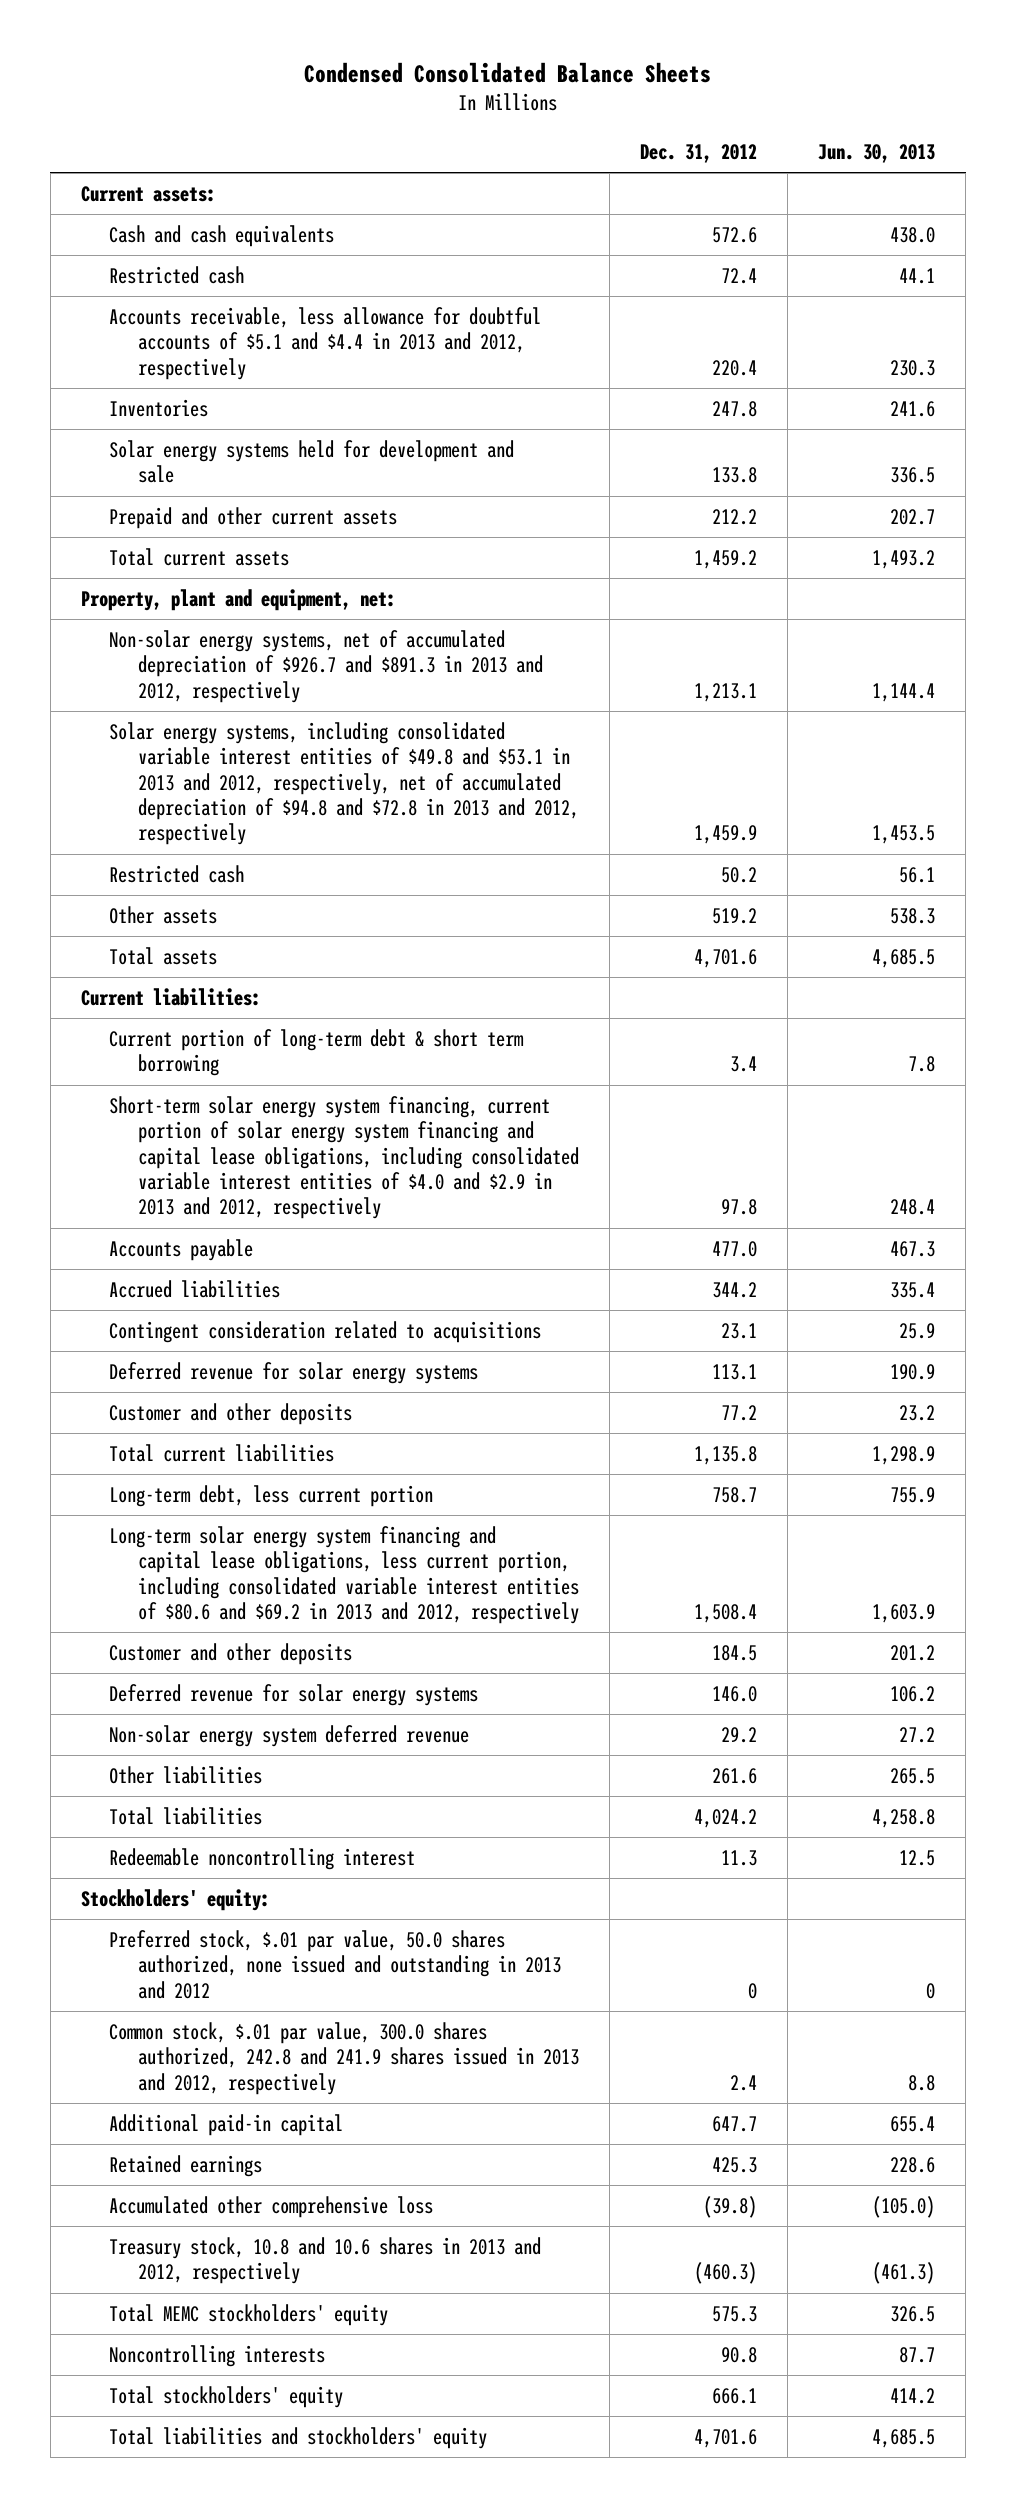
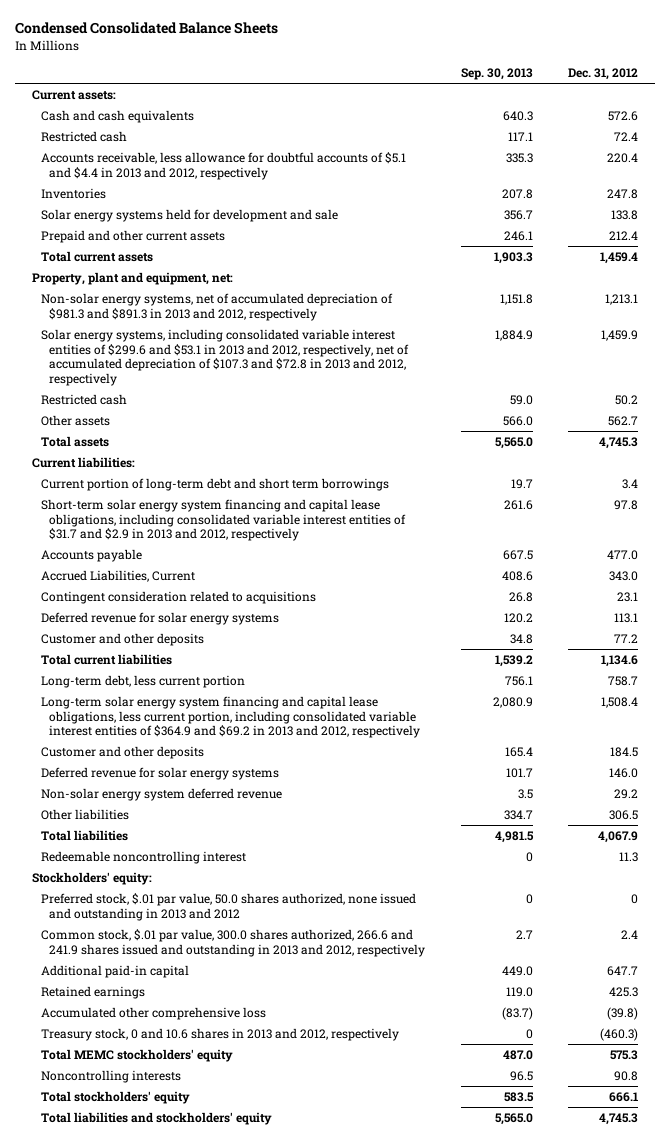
- | Dec. 31, 2012 | Jun. 30, 2013
+ | Sep. 30, 2013 | Dec. 31, 2012
- Prepaid and other current assets | 212.2 | 202.7
- Total current assets | 1,459.2 | 1,493.2
+ Prepaid and other current assets | 246.1 | 212.4
+ Total current assets | 1,903.3 | 1,459.4
- Non-solar energy systems, net of accumulated depreciation of $926.7 and $891.3 in 2013 and 2012, respectively | 1,213.1 | 1,144.4
- Solar energy systems, including consolidated variable interest entities of $49.8 and $53.1 in 2013 and 2012, respectively, net of accumulated depreciation of $94.8 and $72.8 in 2013 and 2012, respectively | 1,459.9 | 1,453.5
+ Non-solar energy systems, net of accumulated depreciation of $981.3 and $891.3 in 2013 and 2012, respectively | 1,151.8 | 1,213.1
+ Solar energy systems, including consolidated variable interest entities of $299.6 and $53.1 in 2013 and 2012, respectively, net of accumulated depreciation of $107.3 and $72.8 in 2013 and 2012, respectively | 1,884.9 | 1,459.9
- Other assets | 519.2 | 538.3
- Total assets | 4,701.6 | 4,685.5
+ Other assets | 566.0 | 562.7
+ Total assets | 5,565.0 | 4,745.3
- Current portion of long-term debt & short term borrowing | 3.4 | 7.8
- Short-term solar energy system financing, current portion of solar energy system financing and capital lease obligations, including consolidated variable interest entities of $4.0 and $2.9 in 2013 and 2012, respectively | 97.8 | 248.4
+ Current portion of long-term debt and short term borrowings | 19.7 | 3.4
+ Short-term solar energy system financing and capital lease obligations, including consolidated variable interest entities of $31.7 and $2.9 in 2013 and 2012, respectively | 261.6 | 97.8
- Accrued liabilities | 344.2 | 335.4
+ Accrued Liabilities, Current | 408.6 | 343.0
- Total current liabilities | 1,135.8 | 1,298.9
+ Total current liabilities | 1,539.2 | 1,134.6
- Long-term solar energy system financing and capital lease obligations, less current portion, including consolidated variable interest entities of $80.6 and $69.2 in 2013 and 2012, respectively | 1,508.4 | 1,603.9
+ Long-term solar energy system financing and capital lease obligations, less current portion, including consolidated variable interest entities of $364.9 and $69.2 in 2013 and 2012, respectively | 2,080.9 | 1,508.4
- Other liabilities | 261.6 | 265.5
- Total liabilities | 4,024.2 | 4,258.8
+ Other liabilities | 334.7 | 306.5
+ Total liabilities | 4,981.5 | 4,067.9
- Common stock, $.01 par value, 300.0 shares authorized, 242.8 and 241.9 shares issued in 2013 and 2012, respectively | 2.4 | 8.8
+ Common stock, $.01 par value, 300.0 shares authorized, 266.6 and 241.9 shares issued and outstanding in 2013 and 2012, respectively | 2.7 | 2.4
- Treasury stock, 10.8 and 10.6 shares in 2013 and 2012, respectively | (460.3) | (461.3)
+ Treasury stock, 0 and 10.6 shares in 2013 and 2012, respectively | 0 | (460.3)
- Total liabilities and stockholders' equity | 4,701.6 | 4,685.5
+ Total liabilities and stockholders' equity | 5,565.0 | 4,745.3

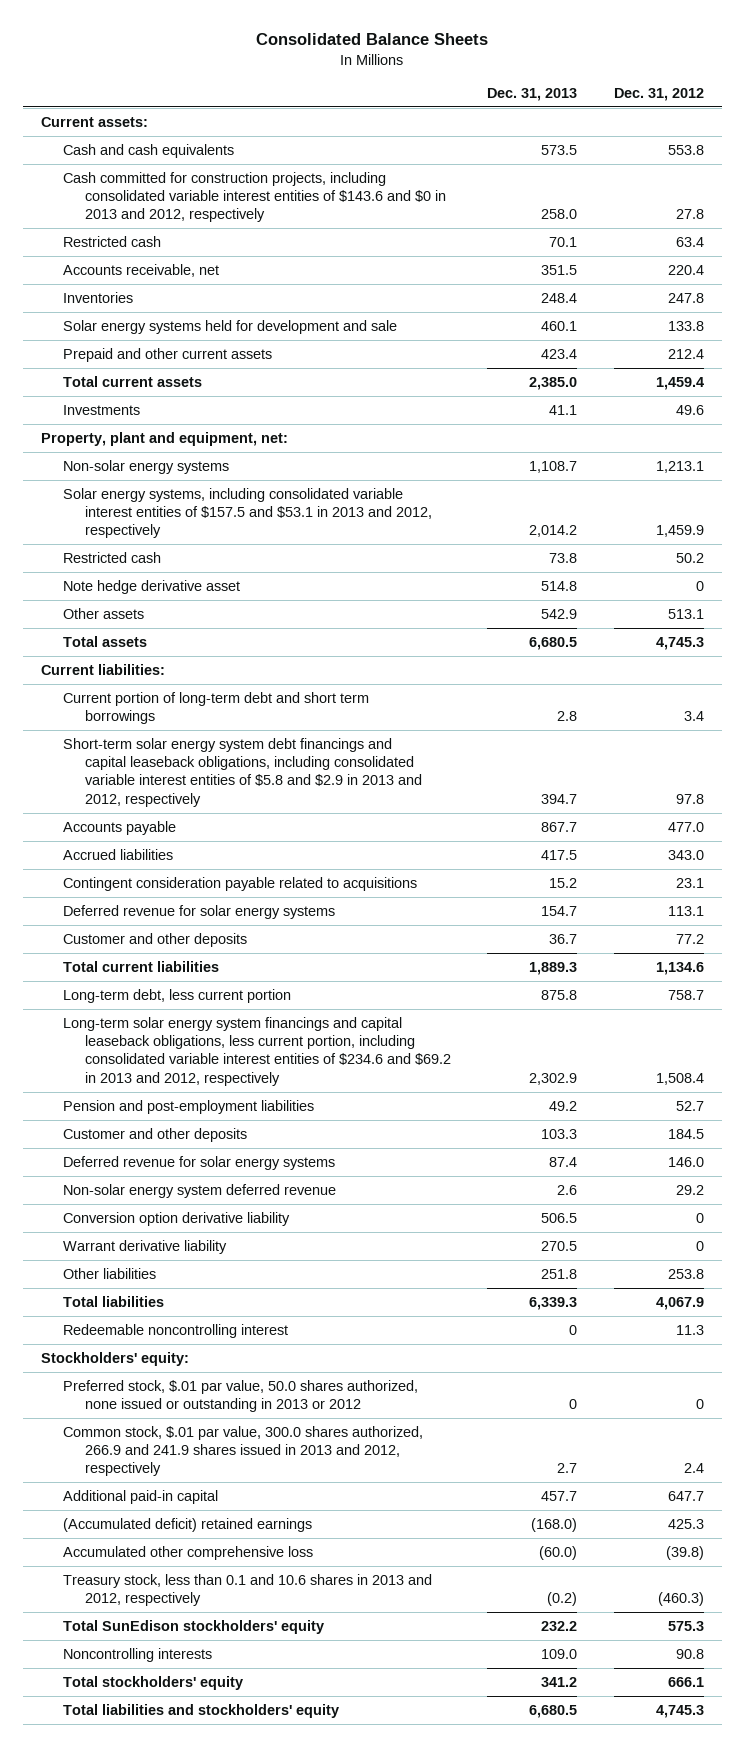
- Condensed Consolidated Balance Sheets
+ Consolidated Balance Sheets
- | Sep. 30, 2013 | Dec. 31, 2012
+ | Dec. 31, 2013 | Dec. 31, 2012
- Cash and cash equivalents | 640.3 | 572.6
- Restricted cash | 117.1 | 72.4
- Accounts receivable, less allowance for doubtful accounts of $5.1 and $4.4 in 2013 and 2012, respectively | 335.3 | 220.4
+ Cash and cash equivalents | 573.5 | 553.8
+ Cash committed for construction projects, including consolidated variable interest entities of $143.6 and $0 in 2013 and 2012, respectively | 258.0 | 27.8
+ Restricted cash | 70.1 | 63.4
+ Accounts receivable, net | 351.5 | 220.4
+ Investments | 41.1 | 49.6
- Non-solar energy systems, net of accumulated depreciation of $981.3 and $891.3 in 2013 and 2012, respectively | 1,151.8 | 1,213.1
- Solar energy systems, including consolidated variable interest entities of $299.6 and $53.1 in 2013 and 2012, respectively, net of accumulated depreciation of $107.3 and $72.8 in 2013 and 2012, respectively | 1,884.9 | 1,459.9
+ Non-solar energy systems | 1,108.7 | 1,213.1
+ Solar energy systems, including consolidated variable interest entities of $157.5 and $53.1 in 2013 and 2012, respectively | 2,014.2 | 1,459.9
- Other assets | 566.0 | 562.7
+ Note hedge derivative asset | 514.8 | 0
+ Other assets | 542.9 | 513.1
- Short-term solar energy system financing and capital lease obligations, including consolidated variable interest entities of $31.7 and $2.9 in 2013 and 2012, respectively | 261.6 | 97.8
+ Short-term solar energy system debt financings and capital leaseback obligations, including consolidated variable interest entities of $5.8 and $2.9 in 2013 and 2012, respectively | 394.7 | 97.8
- Accrued Liabilities, Current | 408.6 | 343.0
- Contingent consideration related to acquisitions | 26.8 | 23.1
+ Accrued liabilities | 417.5 | 343.0
+ Contingent consideration payable related to acquisitions | 15.2 | 23.1
- Long-term solar energy system financing and capital lease obligations, less current portion, including consolidated variable interest entities of $364.9 and $69.2 in 2013 and 2012, respectively | 2,080.9 | 1,508.4
+ Long-term solar energy system financings and capital leaseback obligations, less current portion, including consolidated variable interest entities of $234.6 and $69.2 in 2013 and 2012, respectively | 2,302.9 | 1,508.4
+ Pension and post-employment liabilities | 49.2 | 52.7
- Other liabilities | 334.7 | 306.5
+ Conversion option derivative liability | 506.5 | 0
+ Warrant derivative liability | 270.5 | 0
+ Other liabilities | 251.8 | 253.8
- Preferred stock, $.01 par value, 50.0 shares authorized, none issued and outstanding in 2013 and 2012 | 0 | 0
- Common stock, $.01 par value, 300.0 shares authorized, 266.6 and 241.9 shares issued and outstanding in 2013 and 2012, respectively | 2.7 | 2.4
+ Preferred stock, $.01 par value, 50.0 shares authorized, none issued or outstanding in 2013 or 2012 | 0 | 0
+ Common stock, $.01 par value, 300.0 shares authorized, 266.9 and 241.9 shares issued in 2013 and 2012, respectively | 2.7 | 2.4
- Retained earnings | 119.0 | 425.3
+ (Accumulated deficit) retained earnings | (168.0) | 425.3
- Treasury stock, 0 and 10.6 shares in 2013 and 2012, respectively | 0 | (460.3)
- Total MEMC stockholders' equity | 487.0 | 575.3
+ Treasury stock, less than 0.1 and 10.6 shares in 2013 and 2012, respectively | (0.2) | (460.3)
+ Total SunEdison stockholders' equity | 232.2 | 575.3

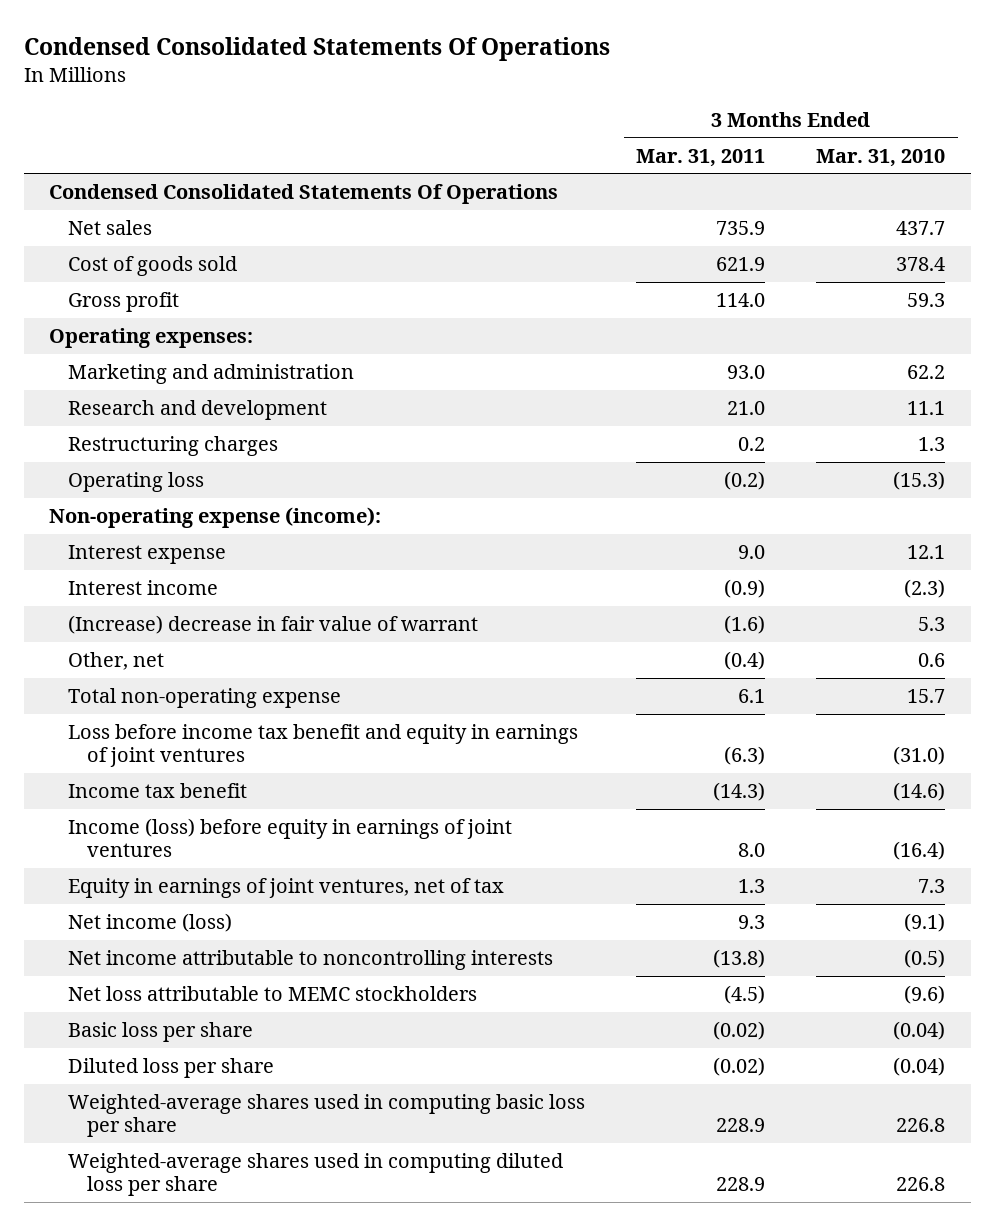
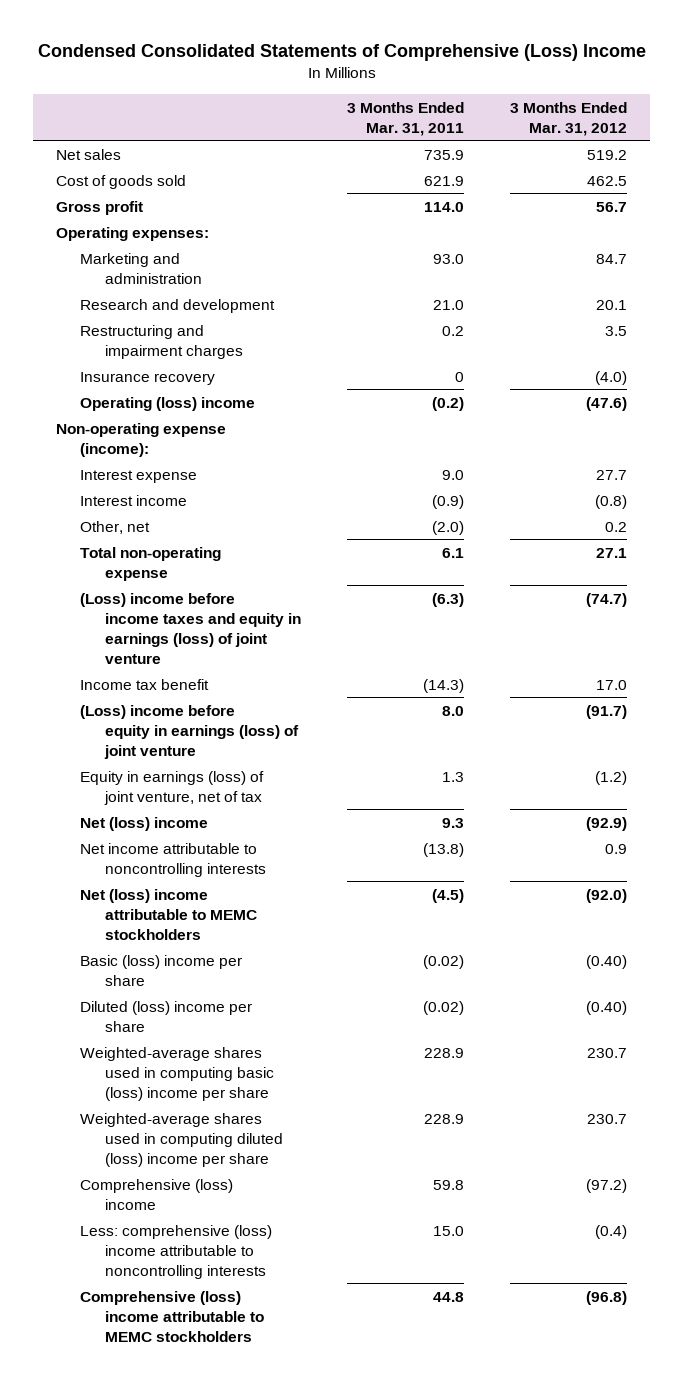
- Condensed Consolidated Statements Of Operations
+ Condensed Consolidated Statements of Comprehensive (Loss) Income
- | 3 Months Ended Mar. 31, 2011 | 3 Months Ended Mar. 31, 2010
+ | 3 Months Ended Mar. 31, 2011 | 3 Months Ended Mar. 31, 2012
- Condensed Consolidated Statements Of Operations
- Restructuring charges | 0.2 | 1.3
- Operating loss | (0.2) | (15.3)
+ Restructuring and impairment charges | 0.2 | 3.5
+ Insurance recovery | 0 | (4.0)
+ Operating (loss) income | (0.2) | (47.6)
- (Increase) decrease in fair value of warrant | (1.6) | 5.3
- Other, net | (0.4) | 0.6
+ Other, net | (2.0) | 0.2
- Loss before income tax benefit and equity in earnings of joint ventures | (6.3) | (31.0)
+ (Loss) income before income taxes and equity in earnings (loss) of joint venture | (6.3) | (74.7)
- Income (loss) before equity in earnings of joint ventures | 8.0 | (16.4)
- Equity in earnings of joint ventures, net of tax | 1.3 | 7.3
- Net income (loss) | 9.3 | (9.1)
+ (Loss) income before equity in earnings (loss) of joint venture | 8.0 | (91.7)
+ Equity in earnings (loss) of joint venture, net of tax | 1.3 | (1.2)
+ Net (loss) income | 9.3 | (92.9)
- Net loss attributable to MEMC stockholders | (4.5) | (9.6)
- Basic loss per share | (0.02) | (0.04)
- Diluted loss per share | (0.02) | (0.04)
- Weighted-average shares used in computing basic loss per share | 228.9 | 226.8
- Weighted-average shares used in computing diluted loss per share | 228.9 | 226.8
+ Net (loss) income attributable to MEMC stockholders | (4.5) | (92.0)
+ Basic (loss) income per share | (0.02) | (0.40)
+ Diluted (loss) income per share | (0.02) | (0.40)
+ Weighted-average shares used in computing basic (loss) income per share | 228.9 | 230.7
+ Weighted-average shares used in computing diluted (loss) income per share | 228.9 | 230.7
+ Comprehensive (loss) income | 59.8 | (97.2)
+ Less: comprehensive (loss) income attributable to noncontrolling interests | 15.0 | (0.4)
+ Comprehensive (loss) income attributable to MEMC stockholders | 44.8 | (96.8)

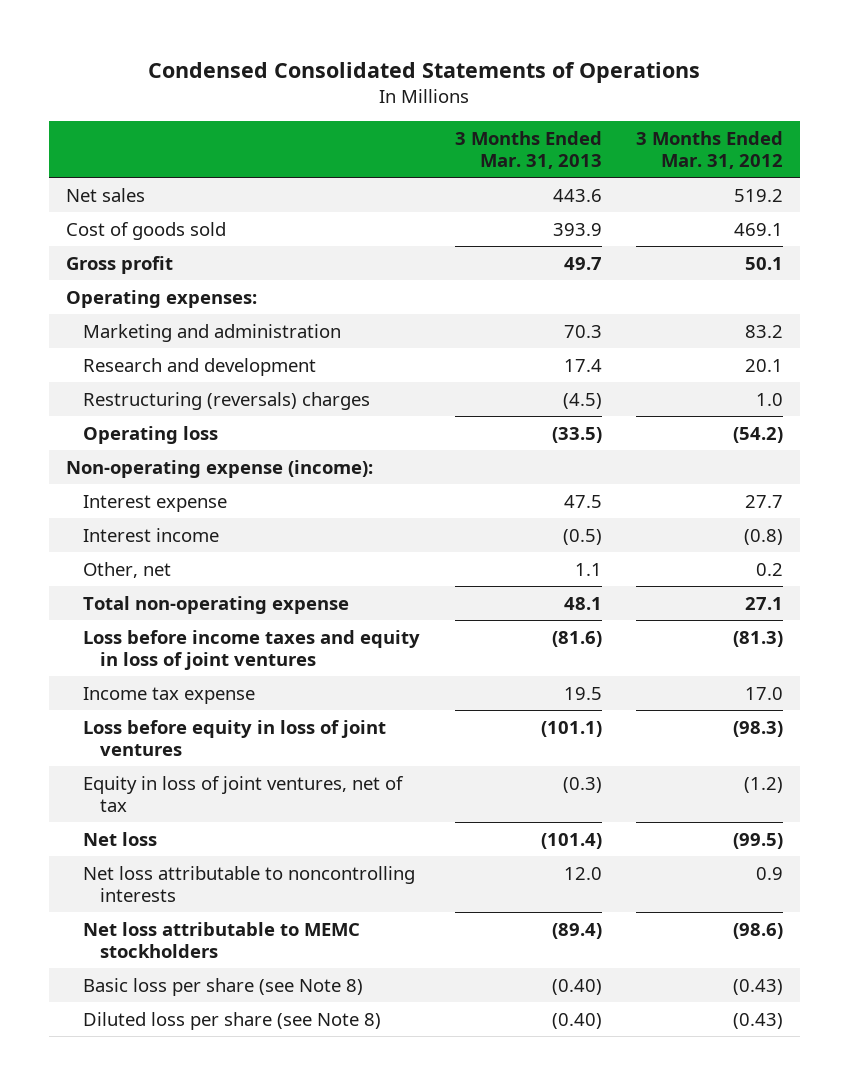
- Condensed Consolidated Statements of Comprehensive (Loss) Income
+ Condensed Consolidated Statements of Operations
- | 3 Months Ended Mar. 31, 2011 | 3 Months Ended Mar. 31, 2012
+ | 3 Months Ended Mar. 31, 2013 | 3 Months Ended Mar. 31, 2012
- Cost of goods sold | 621.9 | 462.5
- Gross profit | 114.0 | 56.7
+ Cost of goods sold | 393.9 | 469.1
+ Gross profit | 49.7 | 50.1
- Marketing and administration | 93.0 | 84.7
+ Marketing and administration | 70.3 | 83.2
- Restructuring and impairment charges | 0.2 | 3.5
- Insurance recovery | 0 | (4.0)
- Operating (loss) income | (0.2) | (47.6)
+ Restructuring (reversals) charges | (4.5) | 1.0
+ Operating loss | (33.5) | (54.2)
- (Loss) income before income taxes and equity in earnings (loss) of joint venture | (6.3) | (74.7)
- Income tax benefit | (14.3) | 17.0
- (Loss) income before equity in earnings (loss) of joint venture | 8.0 | (91.7)
- Equity in earnings (loss) of joint venture, net of tax | 1.3 | (1.2)
- Net (loss) income | 9.3 | (92.9)
- Net income attributable to noncontrolling interests | (13.8) | 0.9
- Net (loss) income attributable to MEMC stockholders | (4.5) | (92.0)
- Basic (loss) income per share | (0.02) | (0.40)
- Diluted (loss) income per share | (0.02) | (0.40)
- Weighted-average shares used in computing basic (loss) income per share | 228.9 | 230.7
- Weighted-average shares used in computing diluted (loss) income per share | 228.9 | 230.7
- Comprehensive (loss) income | 59.8 | (97.2)
- Less: comprehensive (loss) income attributable to noncontrolling interests | 15.0 | (0.4)
- Comprehensive (loss) income attributable to MEMC stockholders | 44.8 | (96.8)
+ Loss before income taxes and equity in loss of joint ventures | (81.6) | (81.3)
+ Income tax expense | 19.5 | 17.0
+ Loss before equity in loss of joint ventures | (101.1) | (98.3)
+ Equity in loss of joint ventures, net of tax | (0.3) | (1.2)
+ Net loss | (101.4) | (99.5)
+ Net loss attributable to noncontrolling interests | 12.0 | 0.9
+ Net loss attributable to MEMC stockholders | (89.4) | (98.6)
+ Basic loss per share (see Note 8) | (0.40) | (0.43)
+ Diluted loss per share (see Note 8) | (0.40) | (0.43)

